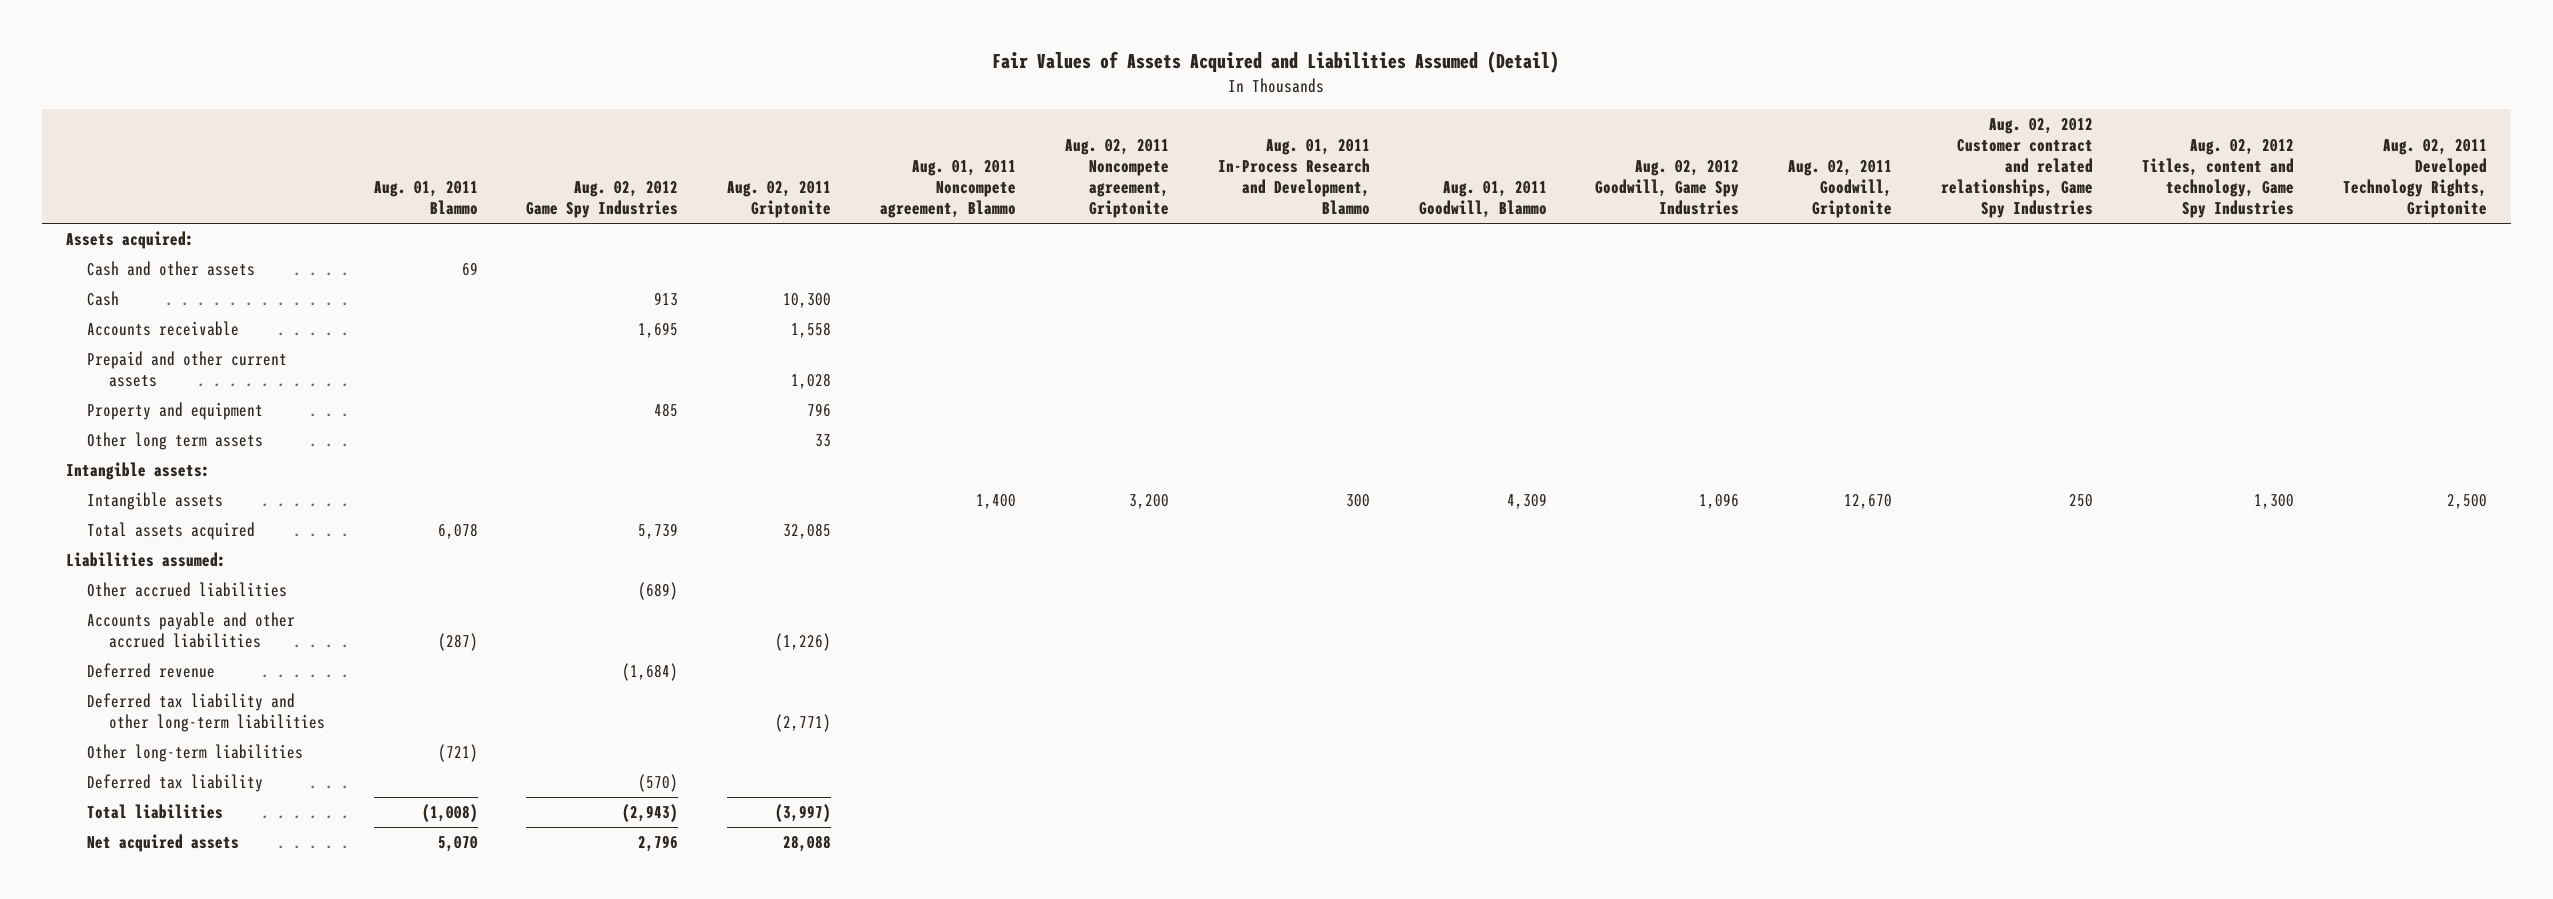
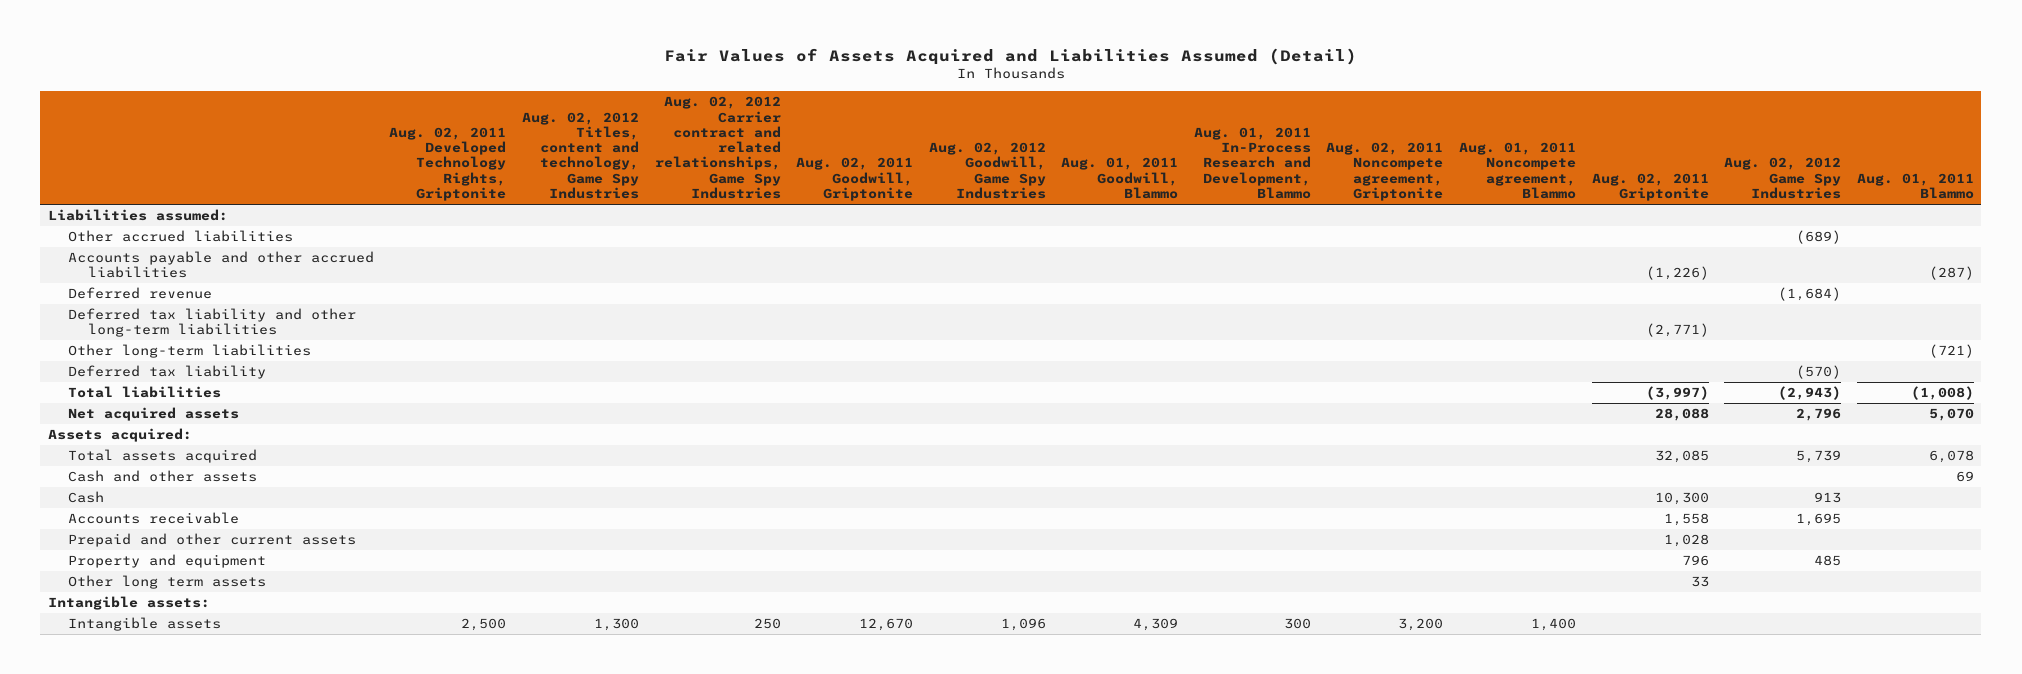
- | Aug. 01, 2011 Blammo | Aug. 02, 2012 Game Spy Industries | Aug. 02, 2011 Griptonite | Aug. 01, 2011 Noncompete agreement, Blammo | Aug. 02, 2011 Noncompete agreement, Griptonite | Aug. 01, 2011 In-Process Research and Development, Blammo | Aug. 01, 2011 Goodwill, Blammo | Aug. 02, 2012 Goodwill, Game Spy Industries | Aug. 02, 2011 Goodwill, Griptonite | Aug. 02, 2012 Customer contract and related relationships, Game Spy Industries | Aug. 02, 2012 Titles, content and technology, Game Spy Industries | Aug. 02, 2011 Developed Technology Rights, Griptonite
+ | Aug. 02, 2011 Developed Technology Rights, Griptonite | Aug. 02, 2012 Titles, content and technology, Game Spy Industries | Aug. 02, 2012 Carrier contract and related relationships, Game Spy Industries | Aug. 02, 2011 Goodwill, Griptonite | Aug. 02, 2012 Goodwill, Game Spy Industries | Aug. 01, 2011 Goodwill, Blammo | Aug. 01, 2011 In-Process Research and Development, Blammo | Aug. 02, 2011 Noncompete agreement, Griptonite | Aug. 01, 2011 Noncompete agreement, Blammo | Aug. 02, 2011 Griptonite | Aug. 02, 2012 Game Spy Industries | Aug. 01, 2011 Blammo
moved down: Assets acquired:
moved down: Total assets acquired | | | | | | | | | | 32,085 | 5,739 | 6,078
moved down: Cash and other assets | | | | | | | | | | | | 69
moved down: Cash | | | | | | | | | | 10,300 | 913 |
moved down: Accounts receivable | | | | | | | | | | 1,558 | 1,695 |
moved down: Prepaid and other current assets | | | | | | | | | | 1,028 | |
moved down: Property and equipment | | | | | | | | | | 796 | 485 |
moved down: Other long term assets | | | | | | | | | | 33 | |
moved down: Intangible assets:
moved down: Intangible assets | 2,500 | 1,300 | 250 | 12,670 | 1,096 | 4,309 | 300 | 3,200 | 1,400 | | |

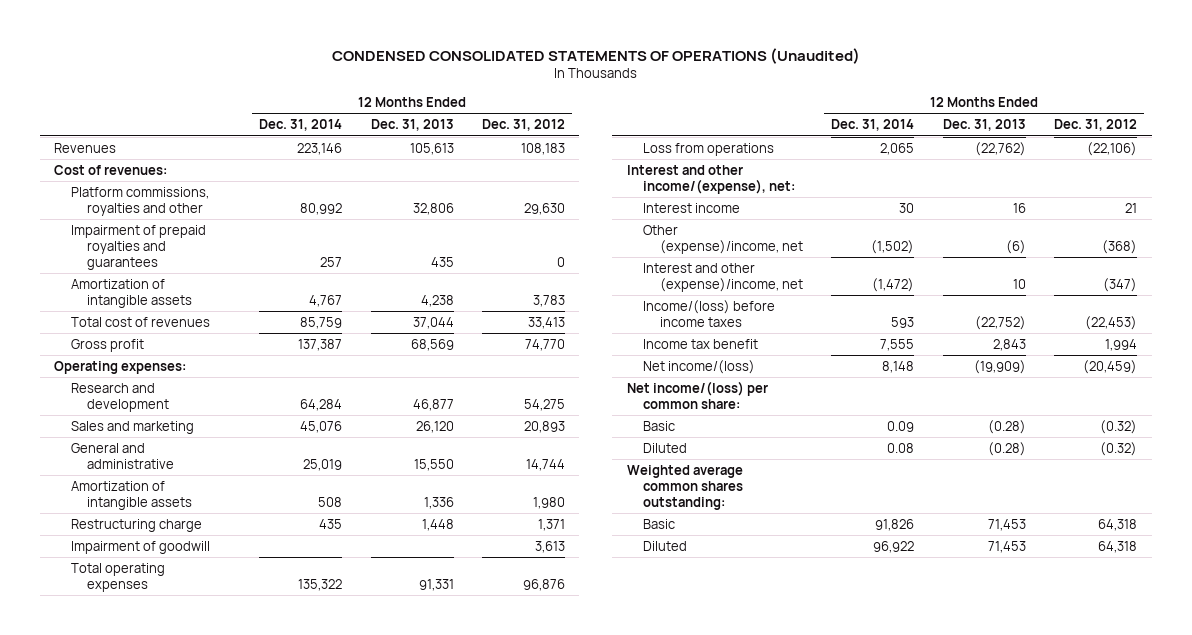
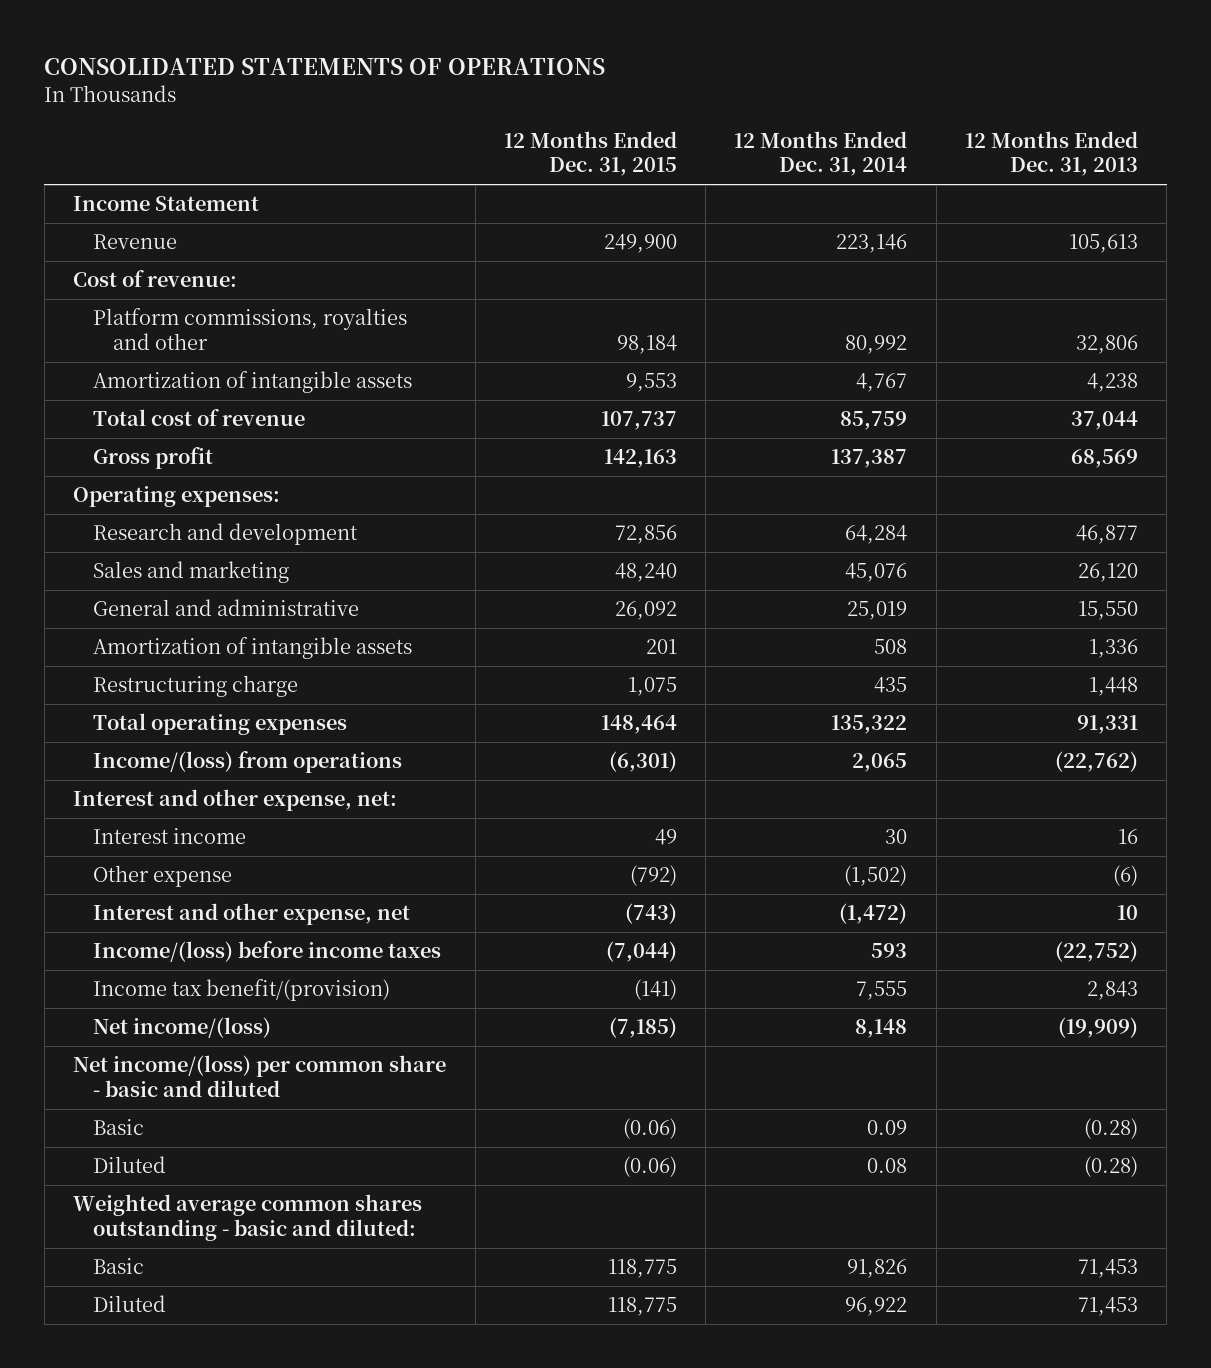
- CONDENSED CONSOLIDATED STATEMENTS OF OPERATIONS (Unaudited)
+ CONSOLIDATED STATEMENTS OF OPERATIONS
- | 12 Months Ended Dec. 31, 2014 | 12 Months Ended Dec. 31, 2013 | 12 Months Ended Dec. 31, 2012
+ | 12 Months Ended Dec. 31, 2015 | 12 Months Ended Dec. 31, 2014 | 12 Months Ended Dec. 31, 2013
- Revenues | 223,146 | 105,613 | 108,183
- Cost of revenues:
+ Income Statement
+ Revenue | 249,900 | 223,146 | 105,613
+ Cost of revenue:
- Impairment of prepaid royalties and guarantees | 257 | 435 | 0
- Total cost of revenues | 85,759 | 37,044 | 33,413
+ Total cost of revenue | 107,737 | 85,759 | 37,044
- Impairment of goodwill | | | 3,613
- Loss from operations | 2,065 | (22,762) | (22,106)
- Interest and other income/(expense), net:
+ Income/(loss) from operations | (6,301) | 2,065 | (22,762)
+ Interest and other expense, net:
- Other (expense)/income, net | (1,502) | (6) | (368)
- Interest and other (expense)/income, net | (1,472) | 10 | (347)
+ Other expense | (792) | (1,502) | (6)
+ Interest and other expense, net | (743) | (1,472) | 10
- Income tax benefit | 7,555 | 2,843 | 1,994
+ Income tax benefit/(provision) | (141) | 7,555 | 2,843
- Net income/(loss) per common share:
+ Net income/(loss) per common share - basic and diluted
- Weighted average common shares outstanding:
+ Weighted average common shares outstanding - basic and diluted:

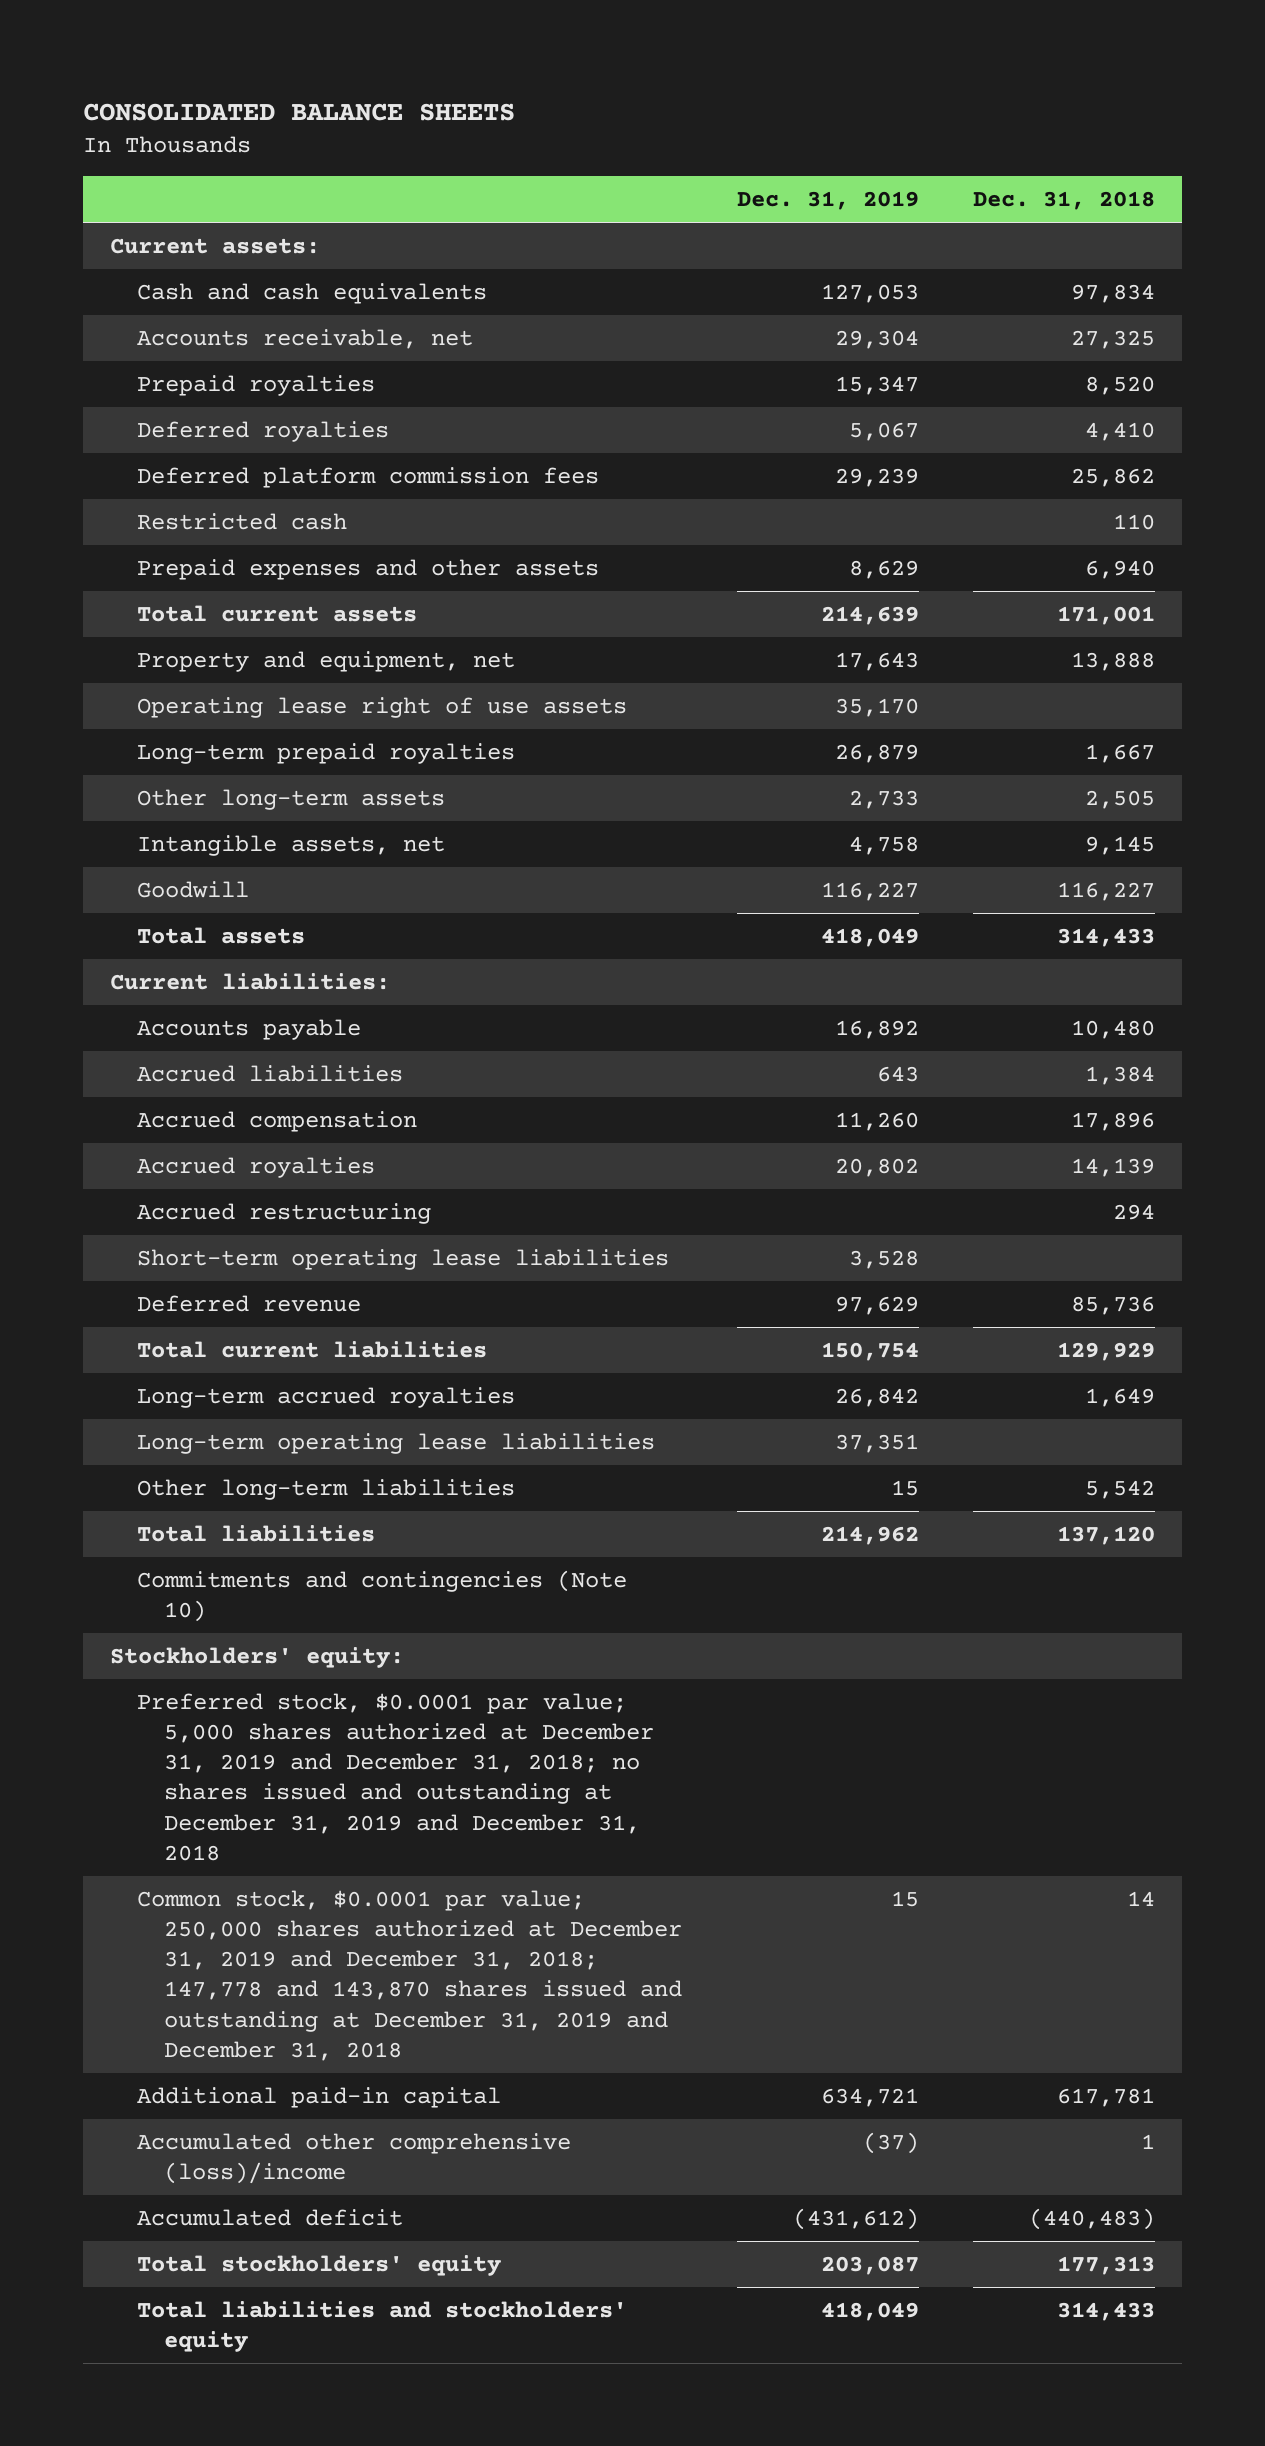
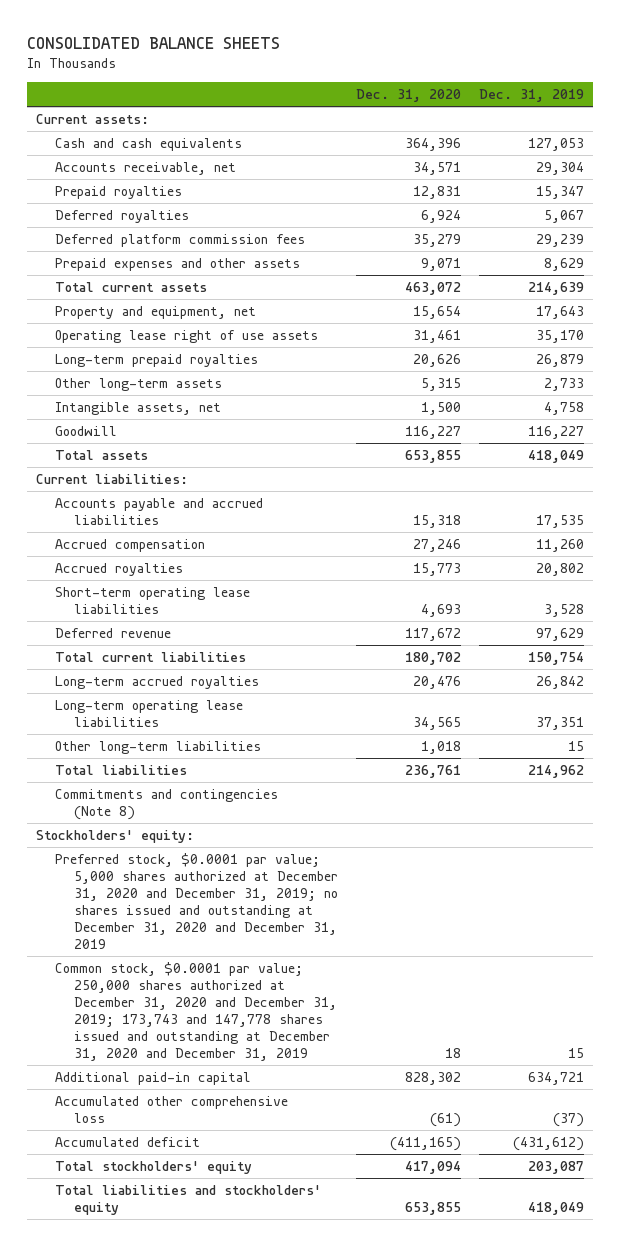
- | Dec. 31, 2019 | Dec. 31, 2018
+ | Dec. 31, 2020 | Dec. 31, 2019
- Restricted cash | | 110
- Accounts payable | 16,892 | 10,480
- Accrued liabilities | 643 | 1,384
+ Accounts payable and accrued liabilities | 15,318 | 17,535
- Accrued restructuring | | 294
- Commitments and contingencies (Note 10)
+ Commitments and contingencies (Note 8)
- Preferred stock, $0.0001 par value; 5,000 shares authorized at December 31, 2019 and December 31, 2018; no shares issued and outstanding at December 31, 2019 and December 31, 2018
- Common stock, $0.0001 par value; 250,000 shares authorized at December 31, 2019 and December 31, 2018; 147,778 and 143,870 shares issued and outstanding at December 31, 2019 and December 31, 2018 | 15 | 14
+ Preferred stock, $0.0001 par value; 5,000 shares authorized at December 31, 2020 and December 31, 2019; no shares issued and outstanding at December 31, 2020 and December 31, 2019
+ Common stock, $0.0001 par value; 250,000 shares authorized at December 31, 2020 and December 31, 2019; 173,743 and 147,778 shares issued and outstanding at December 31, 2020 and December 31, 2019 | 18 | 15
- Accumulated other comprehensive (loss)/income | (37) | 1
+ Accumulated other comprehensive loss | (61) | (37)

